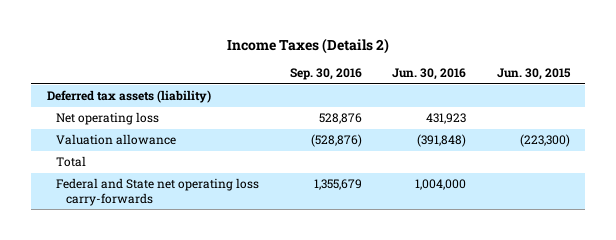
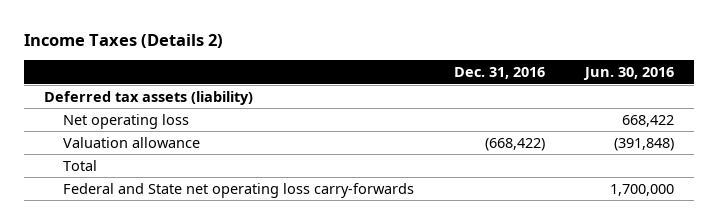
- | Sep. 30, 2016 | Jun. 30, 2016 | Jun. 30, 2015
+ | Dec. 31, 2016 | Jun. 30, 2016
- Net operating loss | 528,876 | 431,923 |
+ Net operating loss | | 668,422
- Federal and State net operating loss carry-forwards | 1,355,679 | 1,004,000 |
+ Federal and State net operating loss carry-forwards | | 1,700,000

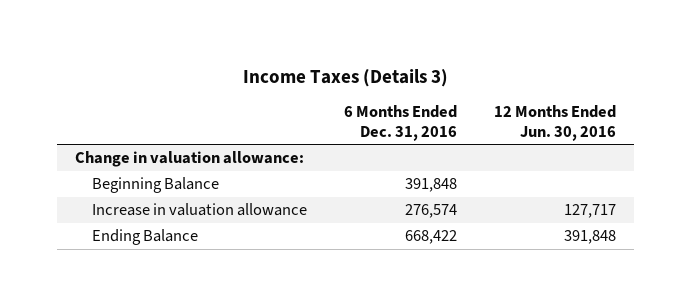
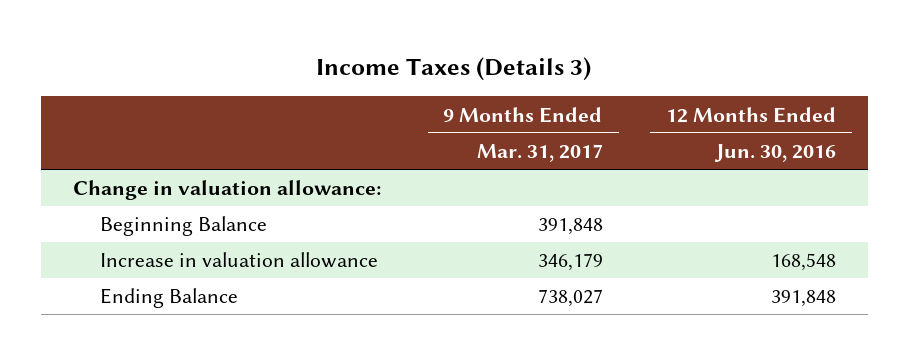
- | 6 Months Ended Dec. 31, 2016 | 12 Months Ended Jun. 30, 2016
+ | 9 Months Ended Mar. 31, 2017 | 12 Months Ended Jun. 30, 2016
- Increase in valuation allowance | 276,574 | 127,717
+ Increase in valuation allowance | 346,179 | 168,548

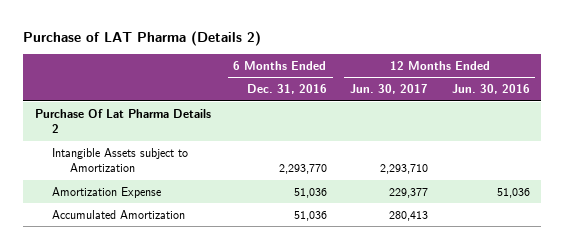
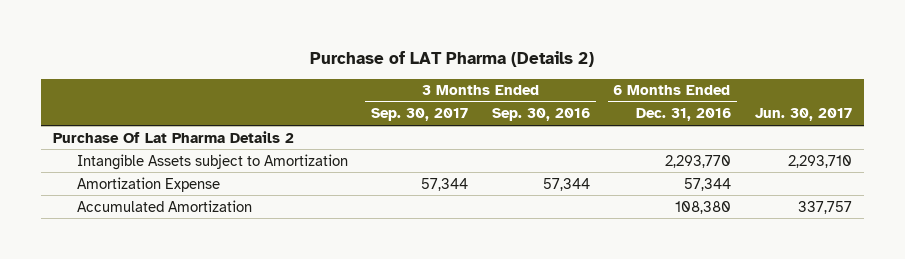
- | 6 Months Ended Dec. 31, 2016 | 12 Months Ended Jun. 30, 2017 | 12 Months Ended Jun. 30, 2016
+ | 3 Months Ended Sep. 30, 2017 | 3 Months Ended Sep. 30, 2016 | 6 Months Ended Dec. 31, 2016 | Jun. 30, 2017
- Amortization Expense | 51,036 | 229,377 | 51,036
- Accumulated Amortization | 51,036 | 280,413 |
+ Amortization Expense | 57,344 | 57,344 | 57,344 |
+ Accumulated Amortization | | | 108,380 | 337,757

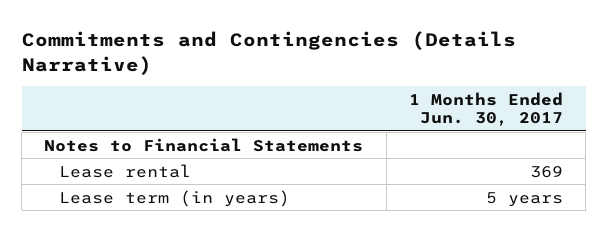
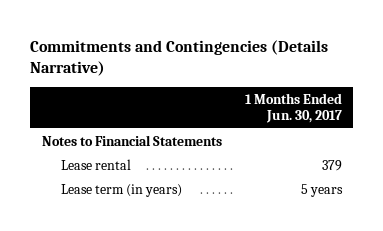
- Lease rental | 369
+ Lease rental | 379

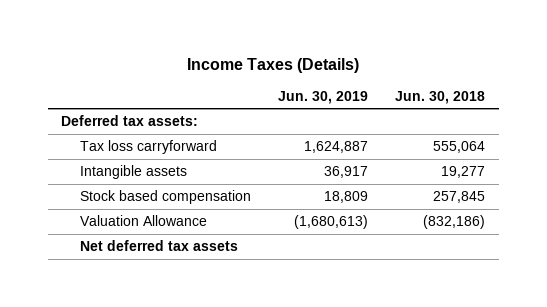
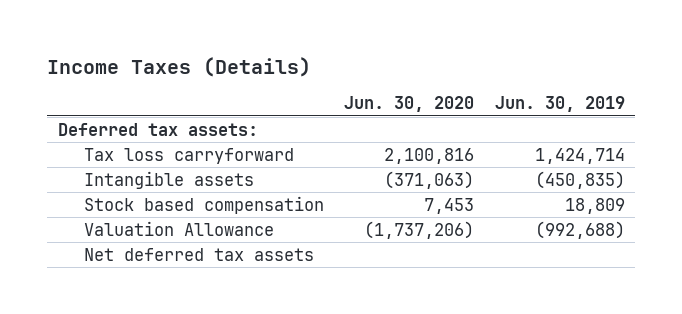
- | Jun. 30, 2019 | Jun. 30, 2018
+ | Jun. 30, 2020 | Jun. 30, 2019
- Tax loss carryforward | 1,624,887 | 555,064
- Intangible assets | 36,917 | 19,277
+ Tax loss carryforward | 2,100,816 | 1,424,714
+ Intangible assets | (371,063) | (450,835)
- Valuation Allowance | (1,680,613) | (832,186)
+ Valuation Allowance | (1,737,206) | (992,688)

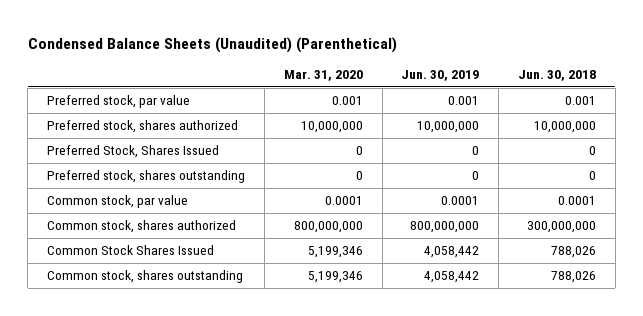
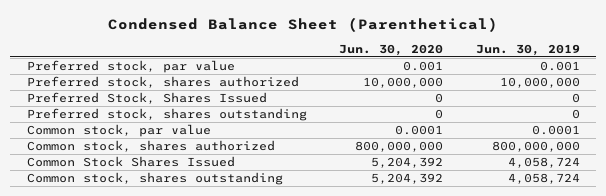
- Condensed Balance Sheets (Unaudited) (Parenthetical)
+ Condensed Balance Sheet (Parenthetical)
- | Mar. 31, 2020 | Jun. 30, 2019 | Jun. 30, 2018
+ | Jun. 30, 2020 | Jun. 30, 2019
- Common Stock Shares Issued | 5,199,346 | 4,058,442 | 788,026
- Common stock, shares outstanding | 5,199,346 | 4,058,442 | 788,026
+ Common Stock Shares Issued | 5,204,392 | 4,058,724
+ Common stock, shares outstanding | 5,204,392 | 4,058,724

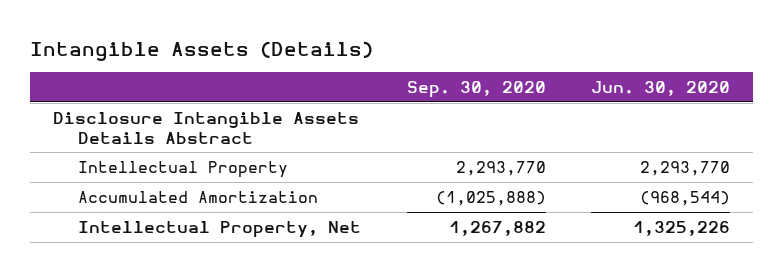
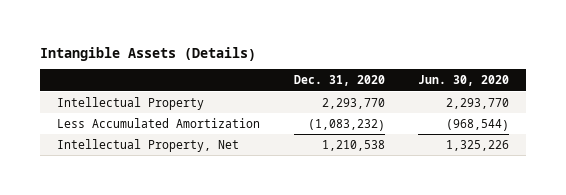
- | Sep. 30, 2020 | Jun. 30, 2020
+ | Dec. 31, 2020 | Jun. 30, 2020
- Disclosure Intangible Assets Details Abstract
- Accumulated Amortization | (1,025,888) | (968,544)
+ Less Accumulated Amortization | (1,083,232) | (968,544)

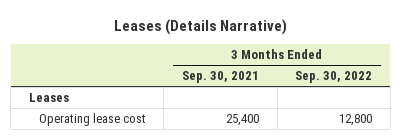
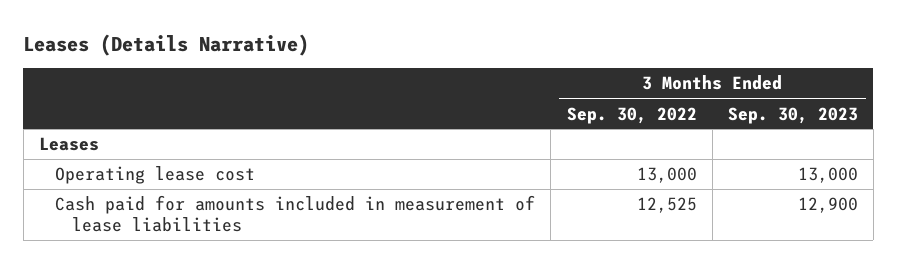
- | 3 Months Ended Sep. 30, 2021 | 3 Months Ended Sep. 30, 2022
+ | 3 Months Ended Sep. 30, 2022 | 3 Months Ended Sep. 30, 2023
- Operating lease cost | 25,400 | 12,800
+ Operating lease cost | 13,000 | 13,000
+ Cash paid for amounts included in measurement of lease liabilities | 12,525 | 12,900

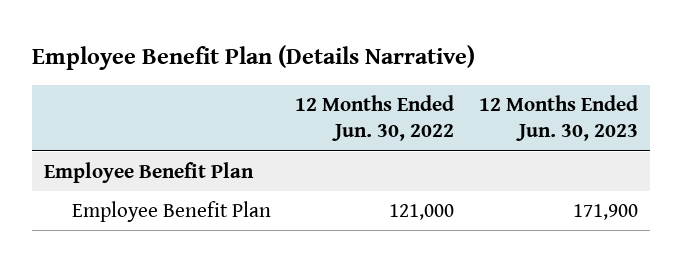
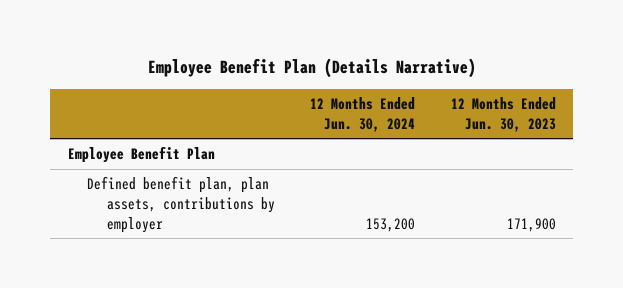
- | 12 Months Ended Jun. 30, 2022 | 12 Months Ended Jun. 30, 2023
+ | 12 Months Ended Jun. 30, 2024 | 12 Months Ended Jun. 30, 2023
- Employee Benefit Plan | 121,000 | 171,900
+ Defined benefit plan, plan assets, contributions by employer | 153,200 | 171,900

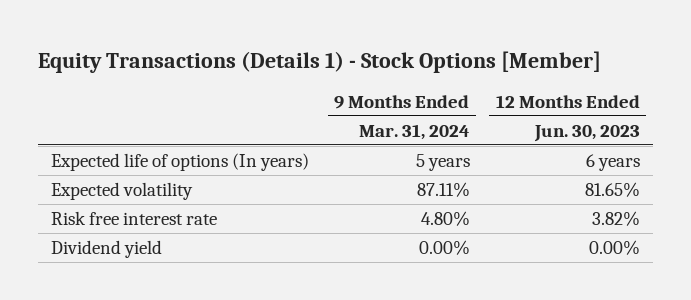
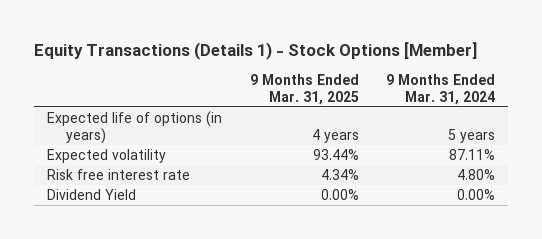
- | 9 Months Ended Mar. 31, 2024 | 12 Months Ended Jun. 30, 2023
+ | 9 Months Ended Mar. 31, 2025 | 9 Months Ended Mar. 31, 2024
- Expected life of options (In years) | 5 years | 6 years
+ Expected life of options (in years) | 4 years | 5 years
- Dividend yield | 0.00% | 0.00%
+ Dividend Yield | 0.00% | 0.00%

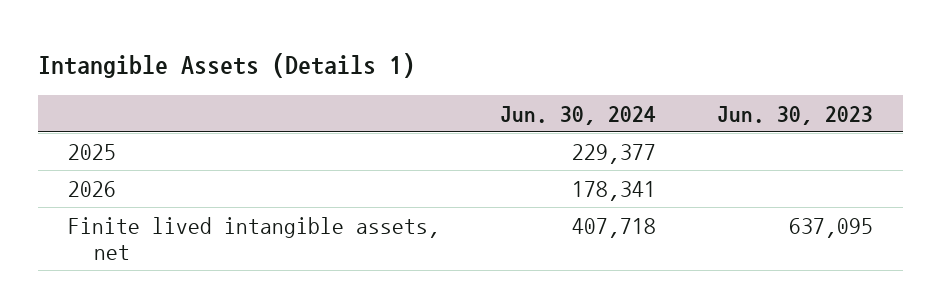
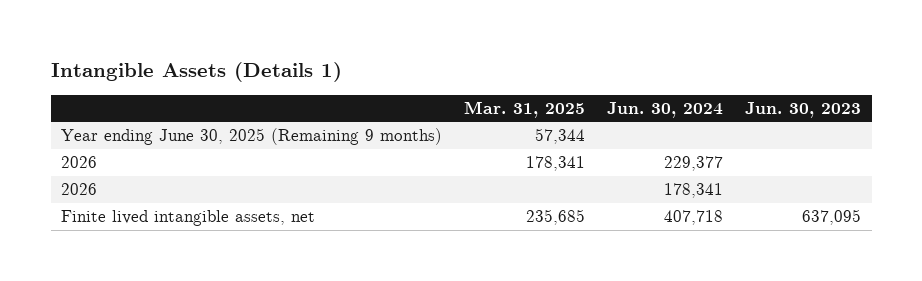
- | Jun. 30, 2024 | Jun. 30, 2023
+ | Mar. 31, 2025 | Jun. 30, 2024 | Jun. 30, 2023
- 2025 | 229,377 |
+ Year ending June 30, 2025 (Remaining 9 months) | 57,344 | |
+ 2026 | 178,341 | 229,377 |

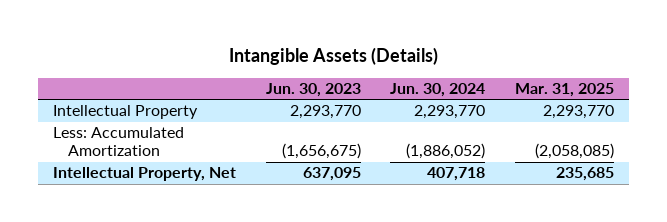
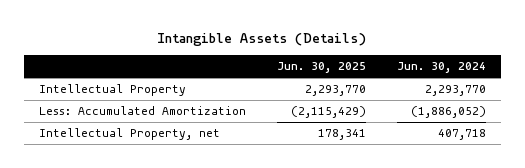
- | Jun. 30, 2023 | Jun. 30, 2024 | Mar. 31, 2025
+ | Jun. 30, 2025 | Jun. 30, 2024
- Intellectual Property, Net | 637,095 | 407,718 | 235,685
+ Intellectual Property, net | 178,341 | 407,718

